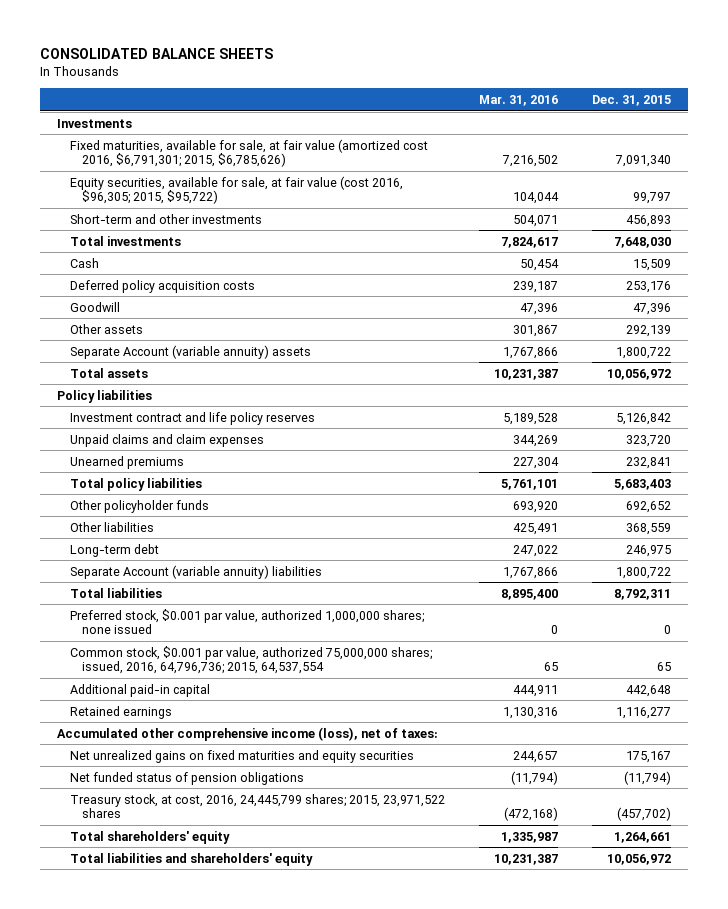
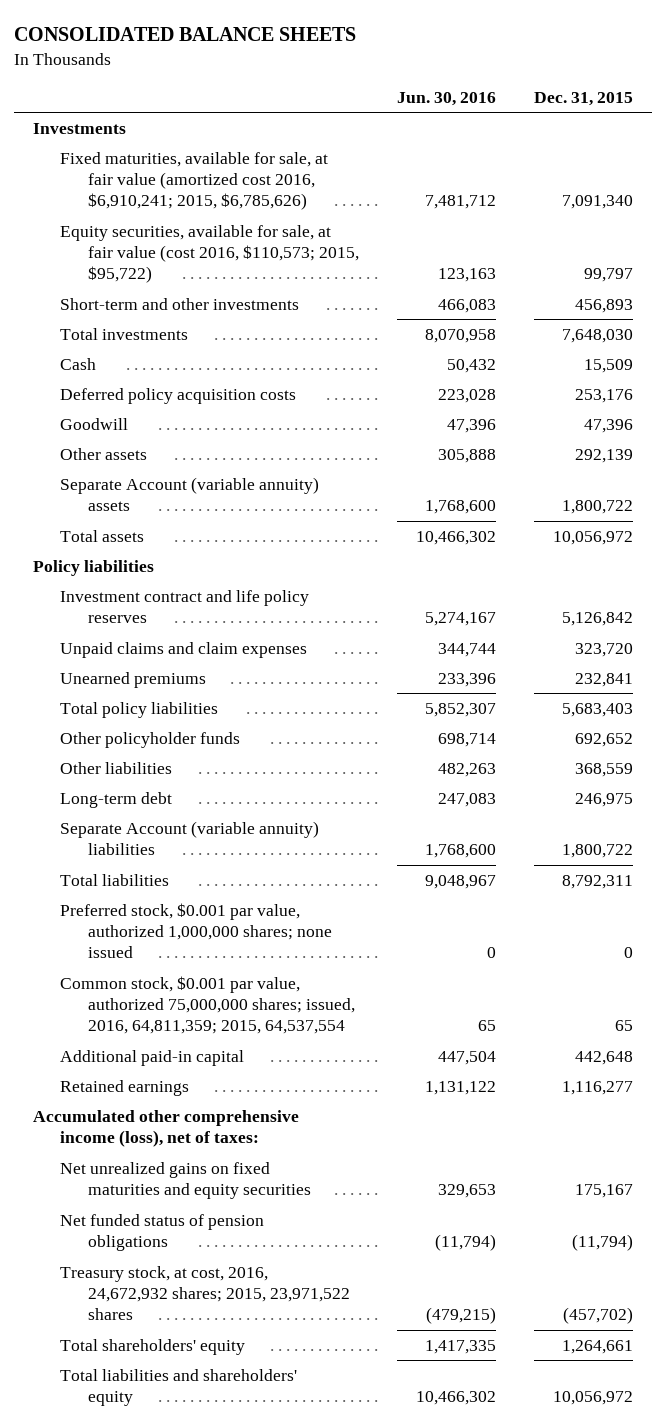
- | Mar. 31, 2016 | Dec. 31, 2015
+ | Jun. 30, 2016 | Dec. 31, 2015
- Fixed maturities, available for sale, at fair value (amortized cost 2016, $6,791,301; 2015, $6,785,626) | 7,216,502 | 7,091,340
- Equity securities, available for sale, at fair value (cost 2016, $96,305; 2015, $95,722) | 104,044 | 99,797
+ Fixed maturities, available for sale, at fair value (amortized cost 2016, $6,910,241; 2015, $6,785,626) | 7,481,712 | 7,091,340
+ Equity securities, available for sale, at fair value (cost 2016, $110,573; 2015, $95,722) | 123,163 | 99,797
- Common stock, $0.001 par value, authorized 75,000,000 shares; issued, 2016, 64,796,736; 2015, 64,537,554 | 65 | 65
+ Common stock, $0.001 par value, authorized 75,000,000 shares; issued, 2016, 64,811,359; 2015, 64,537,554 | 65 | 65
- Treasury stock, at cost, 2016, 24,445,799 shares; 2015, 23,971,522 shares | (472,168) | (457,702)
+ Treasury stock, at cost, 2016, 24,672,932 shares; 2015, 23,971,522 shares | (479,215) | (457,702)

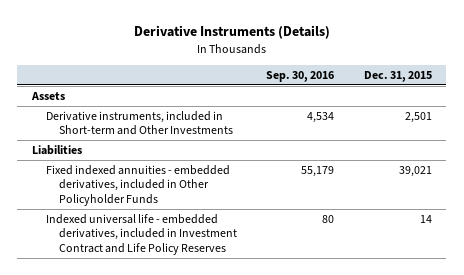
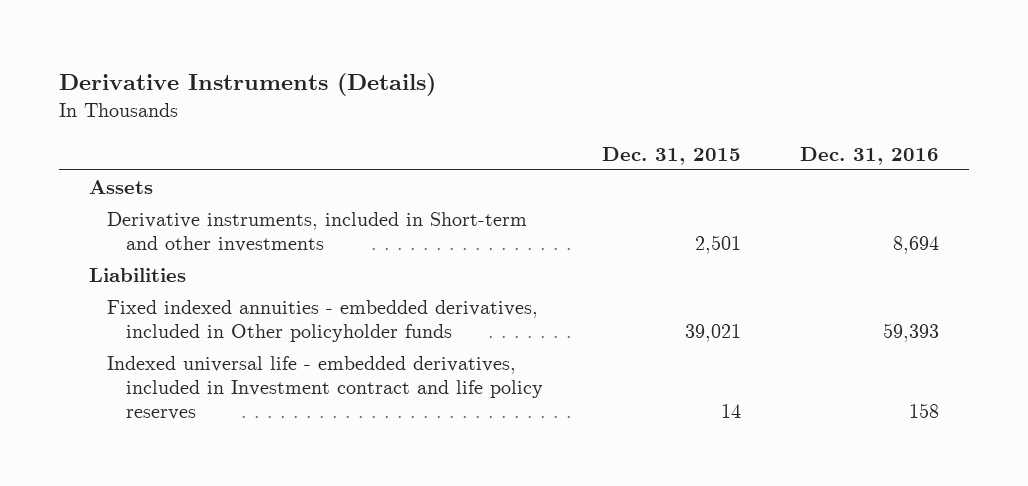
- | Sep. 30, 2016 | Dec. 31, 2015
+ | Dec. 31, 2015 | Dec. 31, 2016
- Derivative instruments, included in Short-term and Other Investments | 4,534 | 2,501
+ Derivative instruments, included in Short-term and other investments | 2,501 | 8,694
- Fixed indexed annuities - embedded derivatives, included in Other Policyholder Funds | 55,179 | 39,021
- Indexed universal life - embedded derivatives, included in Investment Contract and Life Policy Reserves | 80 | 14
+ Fixed indexed annuities - embedded derivatives, included in Other policyholder funds | 39,021 | 59,393
+ Indexed universal life - embedded derivatives, included in Investment contract and life policy reserves | 14 | 158

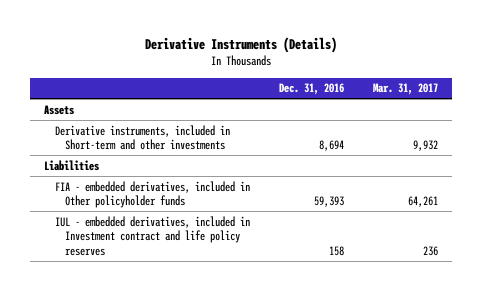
- | Dec. 31, 2015 | Dec. 31, 2016
+ | Dec. 31, 2016 | Mar. 31, 2017
- Fixed indexed annuities - embedded derivatives, included in Other policyholder funds | 39,021 | 59,393
- Indexed universal life - embedded derivatives, included in Investment contract and life policy reserves | 14 | 158
+ FIA - embedded derivatives, included in Other policyholder funds | 59,393 | 64,261
+ IUL - embedded derivatives, included in Investment contract and life policy reserves | 158 | 236

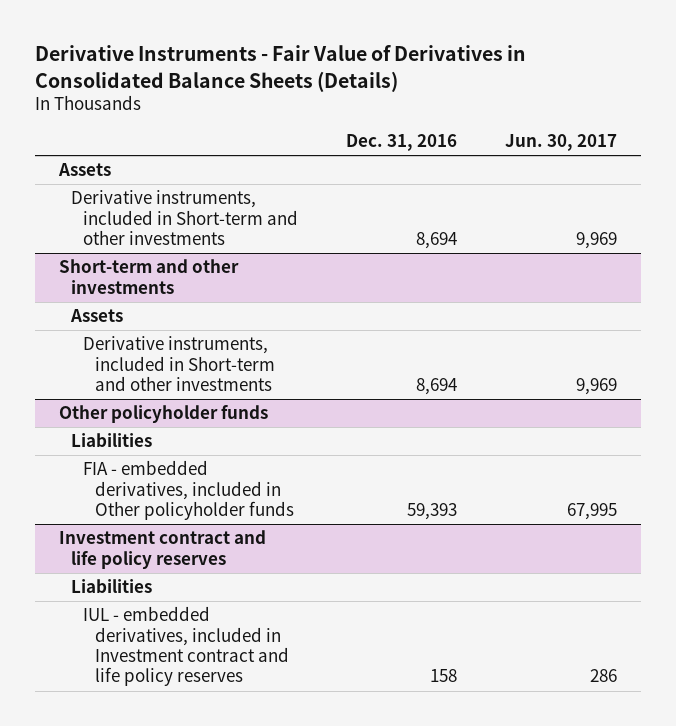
- Derivative Instruments (Details)
+ Derivative Instruments - Fair Value of Derivatives in Consolidated Balance Sheets (Details)
- | Dec. 31, 2016 | Mar. 31, 2017
+ | Dec. 31, 2016 | Jun. 30, 2017
+ Short-term and other investments
+ Assets
+ Derivative instruments, included in Short-term and other investments | 8,694 | 9,969
+ Other policyholder funds
+ Investment contract and life policy reserves
+ Liabilities

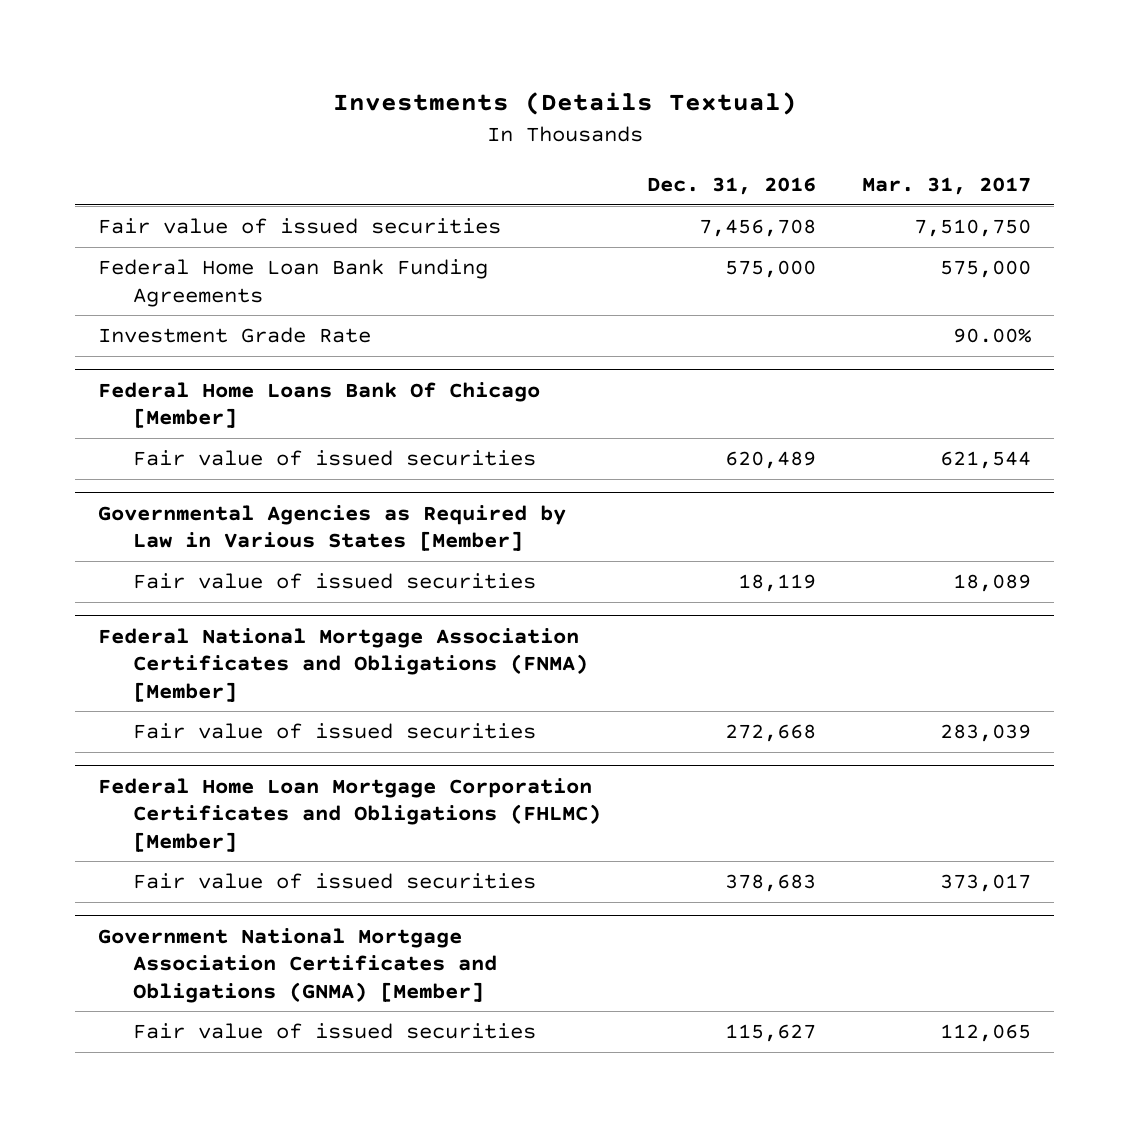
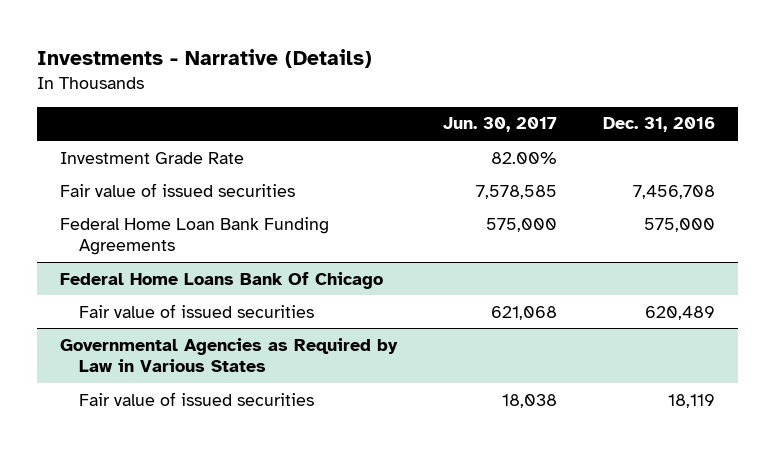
- Investments (Details Textual)
+ Investments - Narrative (Details)
- | Dec. 31, 2016 | Mar. 31, 2017
+ | Jun. 30, 2017 | Dec. 31, 2016
moved up: Investment Grade Rate | 82.00% |
- Federal Home Loans Bank Of Chicago [Member]
+ Federal Home Loans Bank Of Chicago
- Governmental Agencies as Required by Law in Various States [Member]
+ Governmental Agencies as Required by Law in Various States
- Federal National Mortgage Association Certificates and Obligations (FNMA) [Member]
- Fair value of issued securities | 272,668 | 283,039
- Federal Home Loan Mortgage Corporation Certificates and Obligations (FHLMC) [Member]
- Fair value of issued securities | 378,683 | 373,017
- Government National Mortgage Association Certificates and Obligations (GNMA) [Member]
- Fair value of issued securities | 115,627 | 112,065

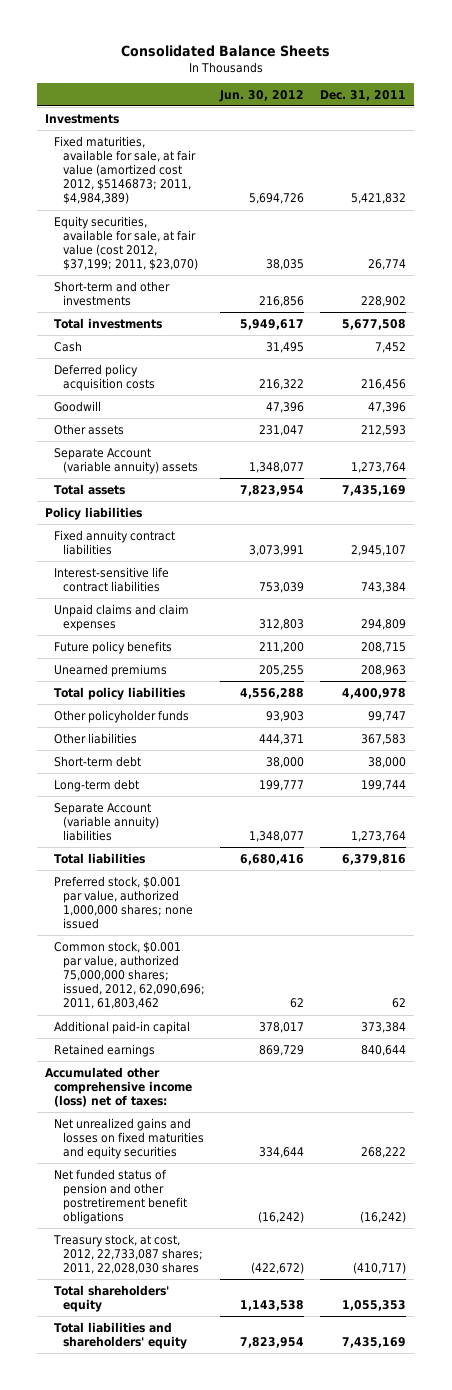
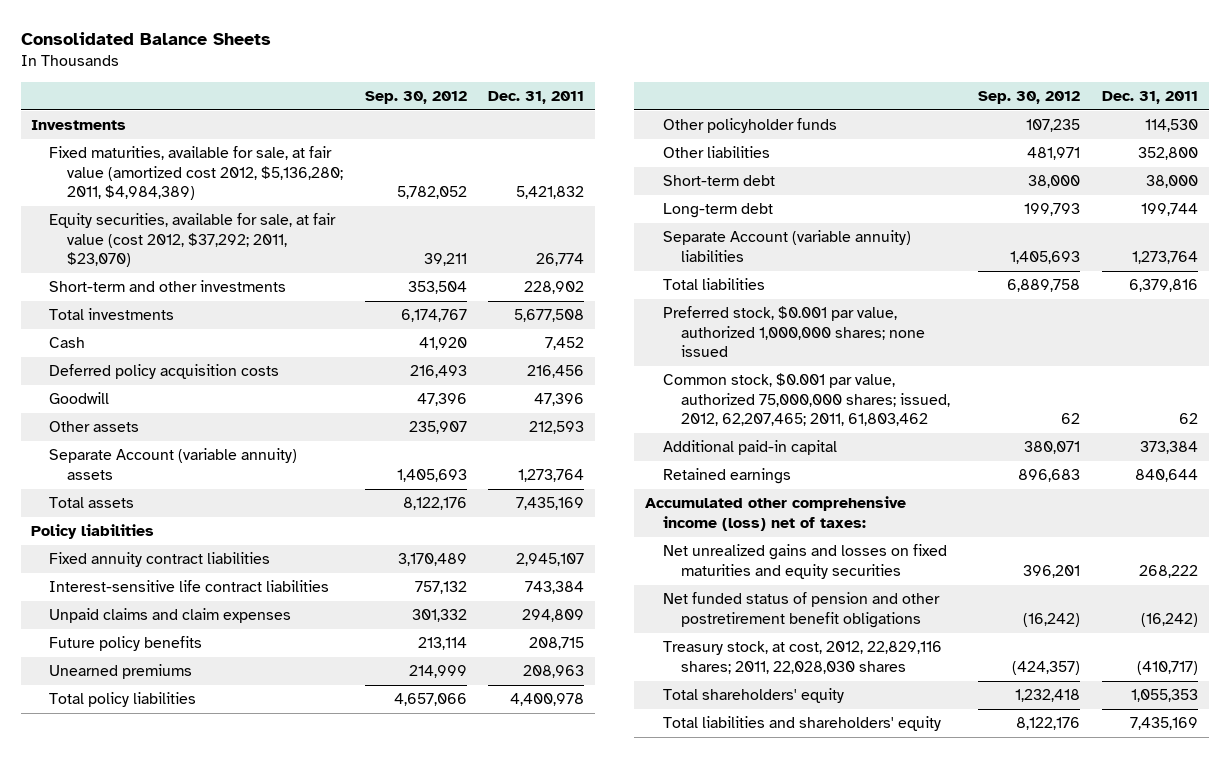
- | Jun. 30, 2012 | Dec. 31, 2011
+ | Sep. 30, 2012 | Dec. 31, 2011
- Fixed maturities, available for sale, at fair value (amortized cost 2012, $5146873; 2011, $4,984,389) | 5,694,726 | 5,421,832
- Equity securities, available for sale, at fair value (cost 2012, $37,199; 2011, $23,070) | 38,035 | 26,774
+ Fixed maturities, available for sale, at fair value (amortized cost 2012, $5,136,280; 2011, $4,984,389) | 5,782,052 | 5,421,832
+ Equity securities, available for sale, at fair value (cost 2012, $37,292; 2011, $23,070) | 39,211 | 26,774
- Other policyholder funds | 93,903 | 99,747
- Other liabilities | 444,371 | 367,583
+ Other policyholder funds | 107,235 | 114,530
+ Other liabilities | 481,971 | 352,800
- Common stock, $0.001 par value, authorized 75,000,000 shares; issued, 2012, 62,090,696; 2011, 61,803,462 | 62 | 62
+ Common stock, $0.001 par value, authorized 75,000,000 shares; issued, 2012, 62,207,465; 2011, 61,803,462 | 62 | 62
- Treasury stock, at cost, 2012, 22,733,087 shares; 2011, 22,028,030 shares | (422,672) | (410,717)
+ Treasury stock, at cost, 2012, 22,829,116 shares; 2011, 22,028,030 shares | (424,357) | (410,717)

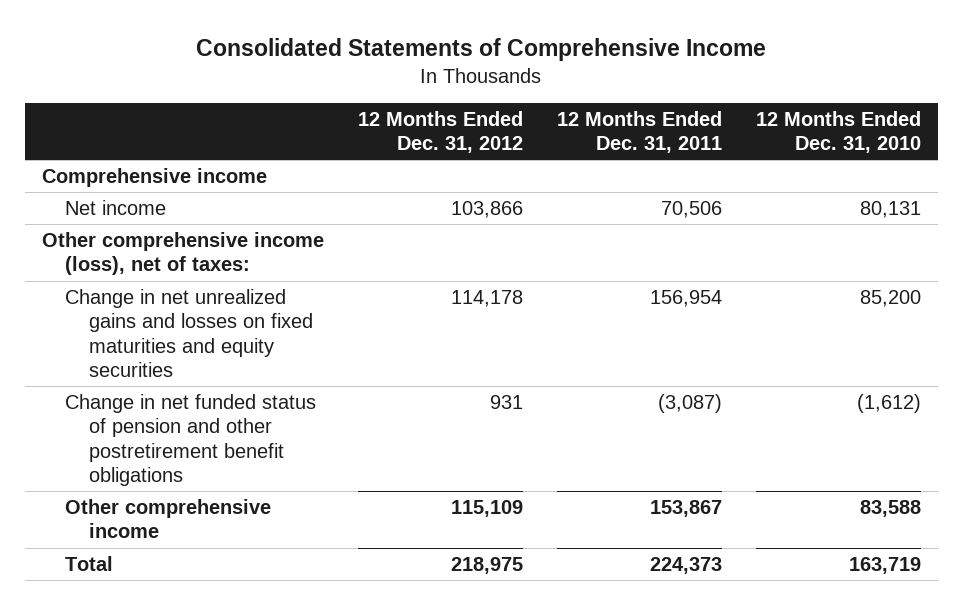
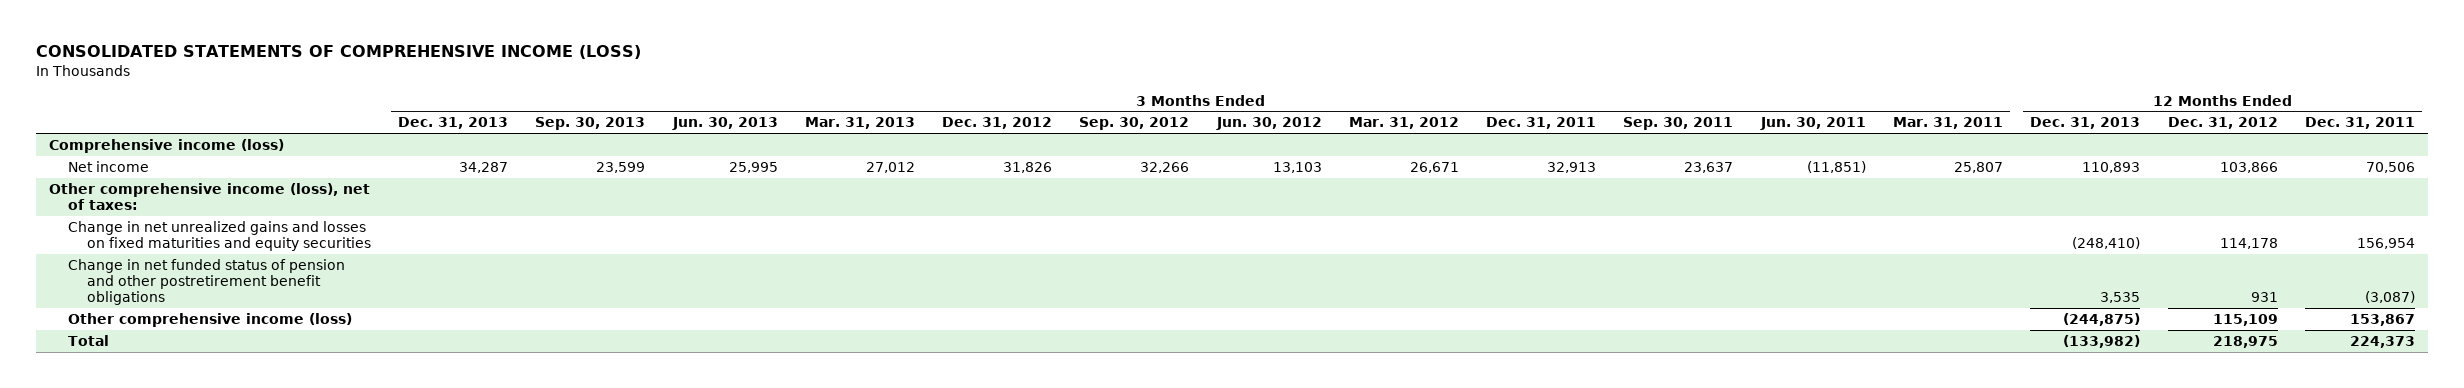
- Consolidated Statements of Comprehensive Income
+ CONSOLIDATED STATEMENTS OF COMPREHENSIVE INCOME (LOSS)
- | 12 Months Ended Dec. 31, 2012 | 12 Months Ended Dec. 31, 2011 | 12 Months Ended Dec. 31, 2010
+ | 3 Months Ended Dec. 31, 2013 | 3 Months Ended Sep. 30, 2013 | 3 Months Ended Jun. 30, 2013 | 3 Months Ended Mar. 31, 2013 | 3 Months Ended Dec. 31, 2012 | 3 Months Ended Sep. 30, 2012 | 3 Months Ended Jun. 30, 2012 | 3 Months Ended Mar. 31, 2012 | 3 Months Ended Dec. 31, 2011 | 3 Months Ended Sep. 30, 2011 | 3 Months Ended Jun. 30, 2011 | 3 Months Ended Mar. 31, 2011 | 12 Months Ended Dec. 31, 2013 | 12 Months Ended Dec. 31, 2012 | 12 Months Ended Dec. 31, 2011
- Comprehensive income
+ Comprehensive income (loss)
- Other comprehensive income | 115,109 | 153,867 | 83,588
+ Other comprehensive income (loss) | | | | | | | | | | | | | (244,875) | 115,109 | 153,867

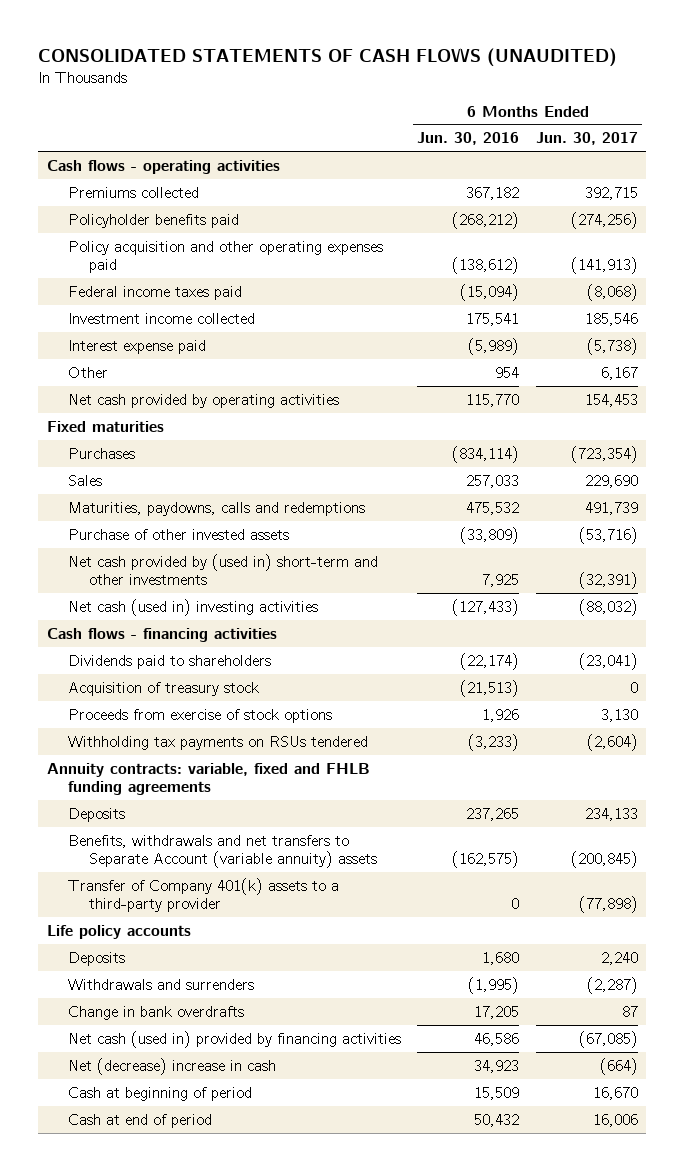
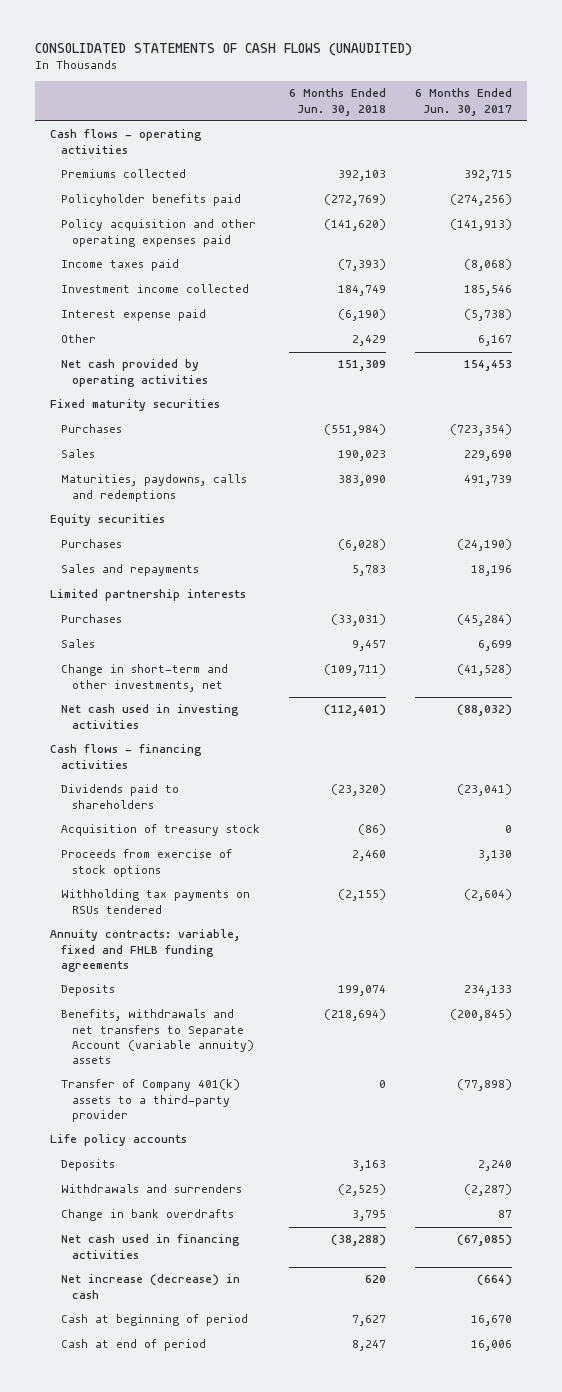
- | 6 Months Ended Jun. 30, 2016 | 6 Months Ended Jun. 30, 2017
+ | 6 Months Ended Jun. 30, 2018 | 6 Months Ended Jun. 30, 2017
- Federal income taxes paid | (15,094) | (8,068)
+ Income taxes paid | (7,393) | (8,068)
- Fixed maturities
+ Fixed maturity securities
- Purchase of other invested assets | (33,809) | (53,716)
- Net cash provided by (used in) short-term and other investments | 7,925 | (32,391)
- Net cash (used in) investing activities | (127,433) | (88,032)
+ Equity securities
+ Purchases | (6,028) | (24,190)
+ Sales and repayments | 5,783 | 18,196
+ Limited partnership interests
+ Purchases | (33,031) | (45,284)
+ Sales | 9,457 | 6,699
+ Change in short-term and other investments, net | (109,711) | (41,528)
+ Net cash used in investing activities | (112,401) | (88,032)
- Net cash (used in) provided by financing activities | 46,586 | (67,085)
- Net (decrease) increase in cash | 34,923 | (664)
+ Net cash used in financing activities | (38,288) | (67,085)
+ Net increase (decrease) in cash | 620 | (664)

